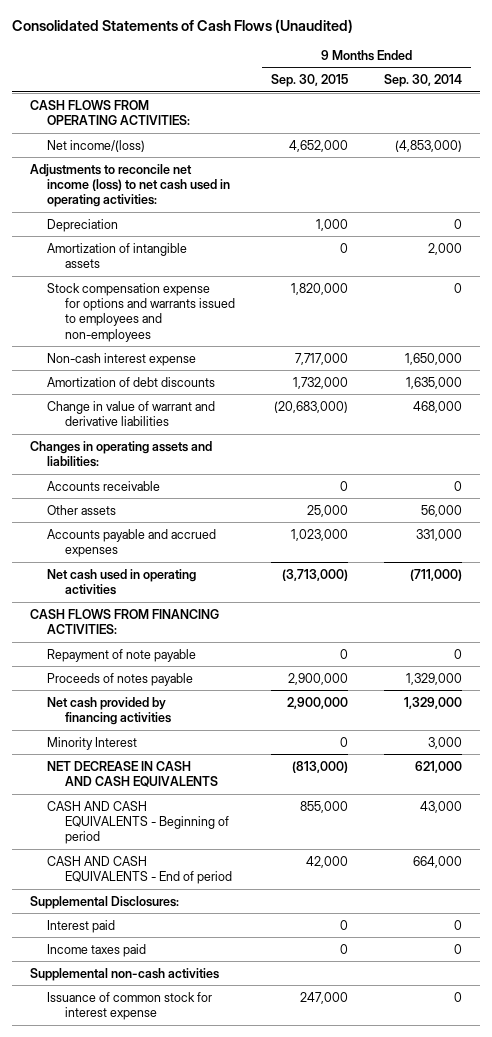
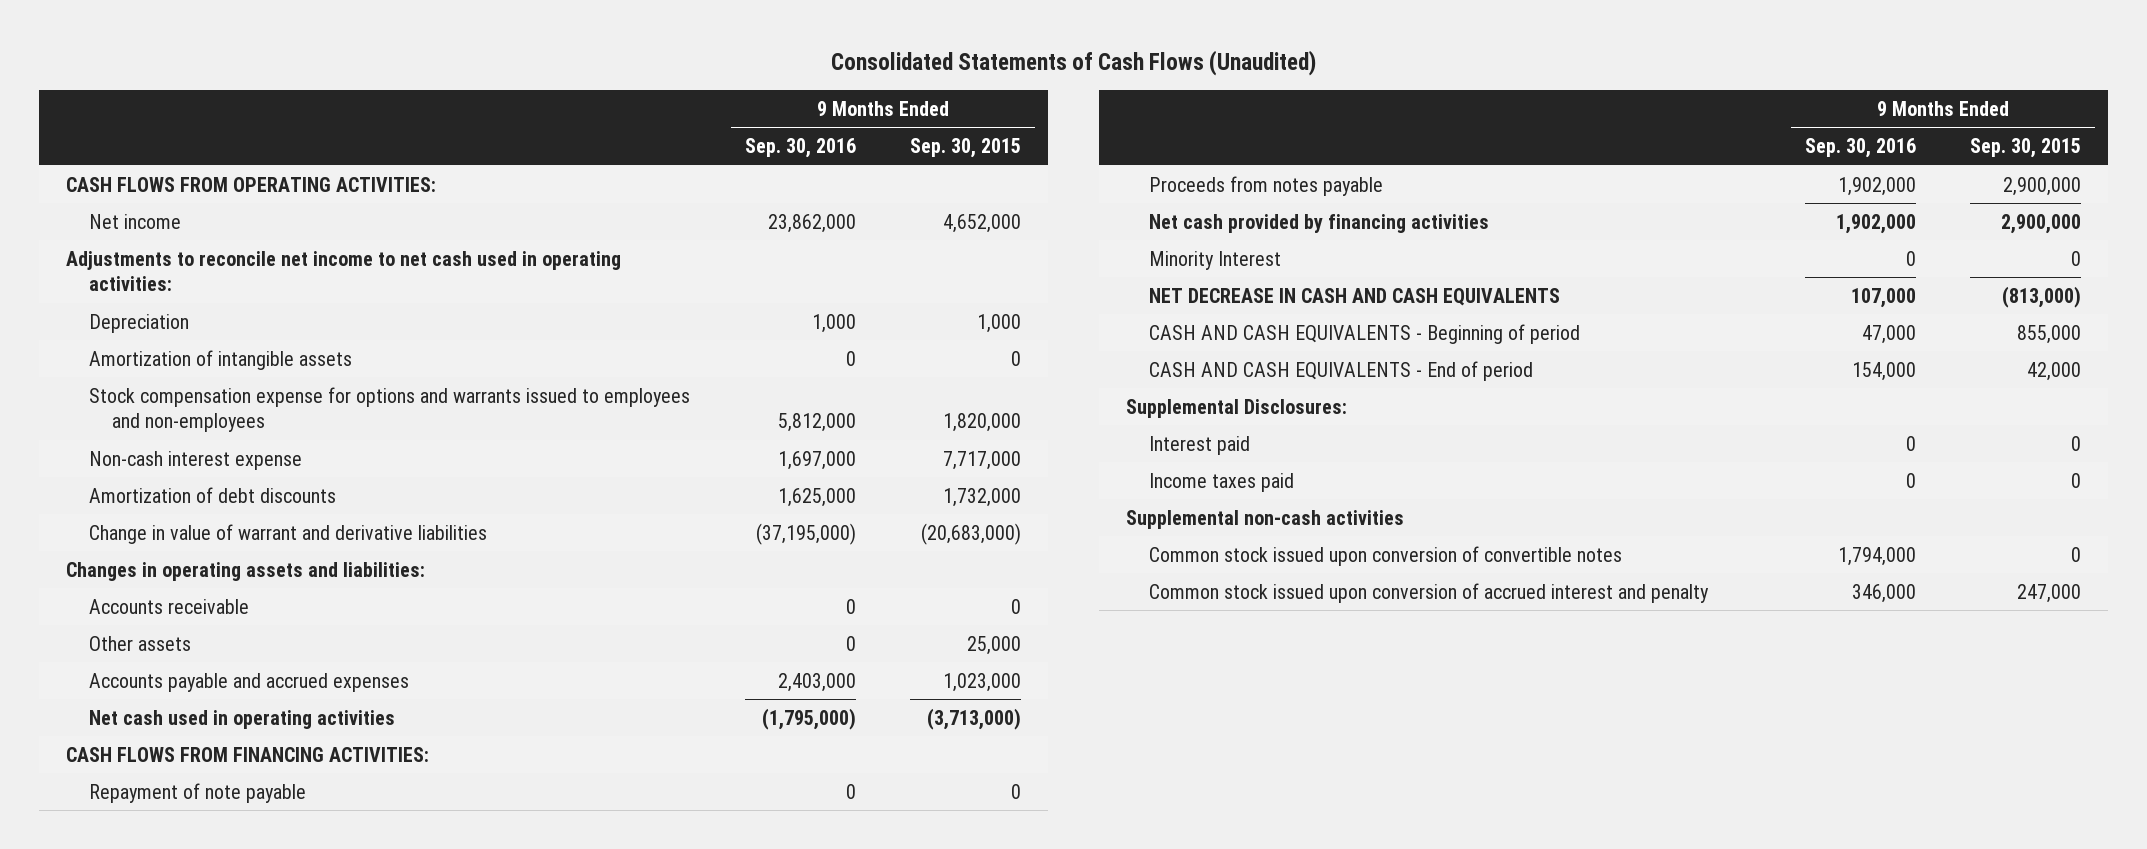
- | 9 Months Ended Sep. 30, 2015 | 9 Months Ended Sep. 30, 2014
+ | 9 Months Ended Sep. 30, 2016 | 9 Months Ended Sep. 30, 2015
- Net income/(loss) | 4,652,000 | (4,853,000)
- Adjustments to reconcile net income (loss) to net cash used in operating activities:
+ Net income | 23,862,000 | 4,652,000
+ Adjustments to reconcile net income to net cash used in operating activities:
- Proceeds of notes payable | 2,900,000 | 1,329,000
+ Proceeds from notes payable | 1,902,000 | 2,900,000
- Issuance of common stock for interest expense | 247,000 | 0
+ Common stock issued upon conversion of convertible notes | 1,794,000 | 0
+ Common stock issued upon conversion of accrued interest and penalty | 346,000 | 247,000

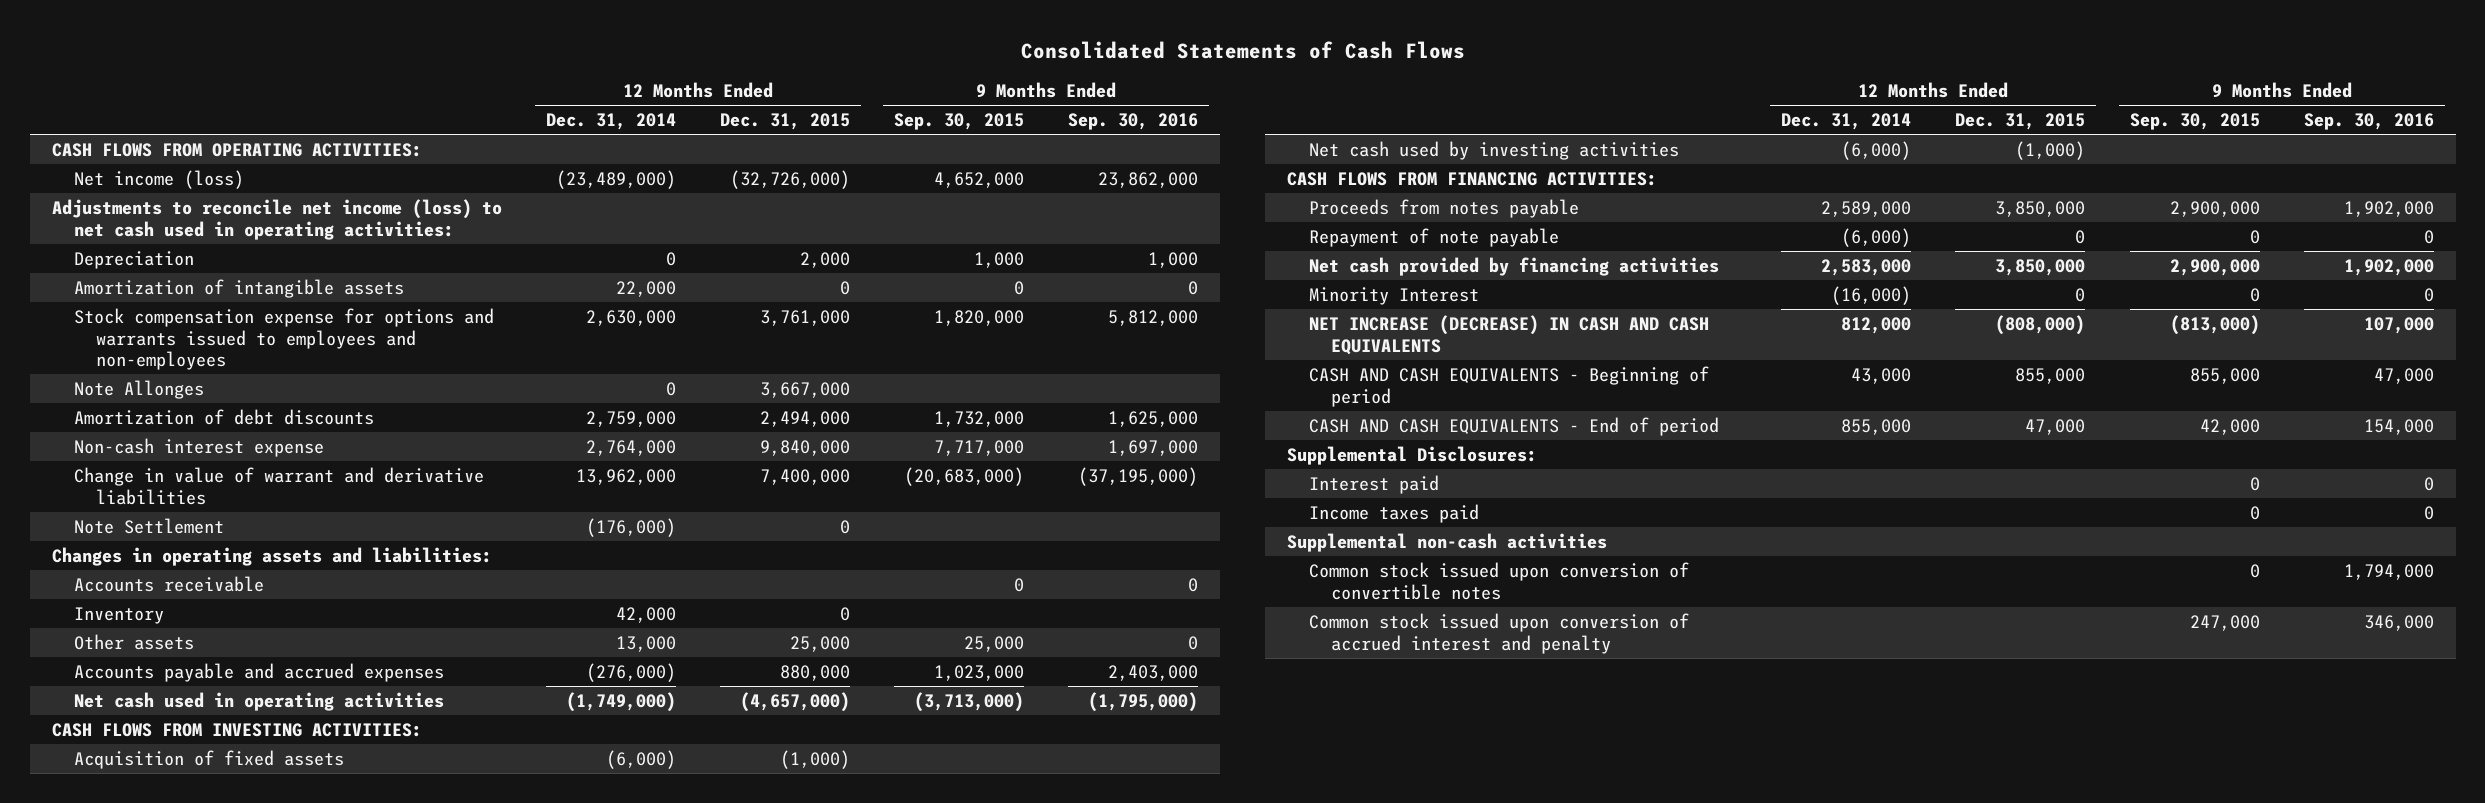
- Consolidated Statements of Cash Flows (Unaudited)
+ Consolidated Statements of Cash Flows
- | 9 Months Ended Sep. 30, 2016 | 9 Months Ended Sep. 30, 2015
+ | 12 Months Ended Dec. 31, 2014 | 12 Months Ended Dec. 31, 2015 | 9 Months Ended Sep. 30, 2015 | 9 Months Ended Sep. 30, 2016
- Net income | 23,862,000 | 4,652,000
- Adjustments to reconcile net income to net cash used in operating activities:
+ Net income (loss) | (23,489,000) | (32,726,000) | 4,652,000 | 23,862,000
+ Adjustments to reconcile net income (loss) to net cash used in operating activities:
+ Note Allonges | 0 | 3,667,000 | |
moved down: Non-cash interest expense | 2,764,000 | 9,840,000 | 7,717,000 | 1,697,000
+ Note Settlement | (176,000) | 0 | |
+ Inventory | 42,000 | 0 | |
+ CASH FLOWS FROM INVESTING ACTIVITIES:
+ Acquisition of fixed assets | (6,000) | (1,000) | |
+ Net cash used by investing activities | (6,000) | (1,000) | |
moved down: Repayment of note payable | (6,000) | 0 | 0 | 0
- NET DECREASE IN CASH AND CASH EQUIVALENTS | 107,000 | (813,000)
+ NET INCREASE (DECREASE) IN CASH AND CASH EQUIVALENTS | 812,000 | (808,000) | (813,000) | 107,000

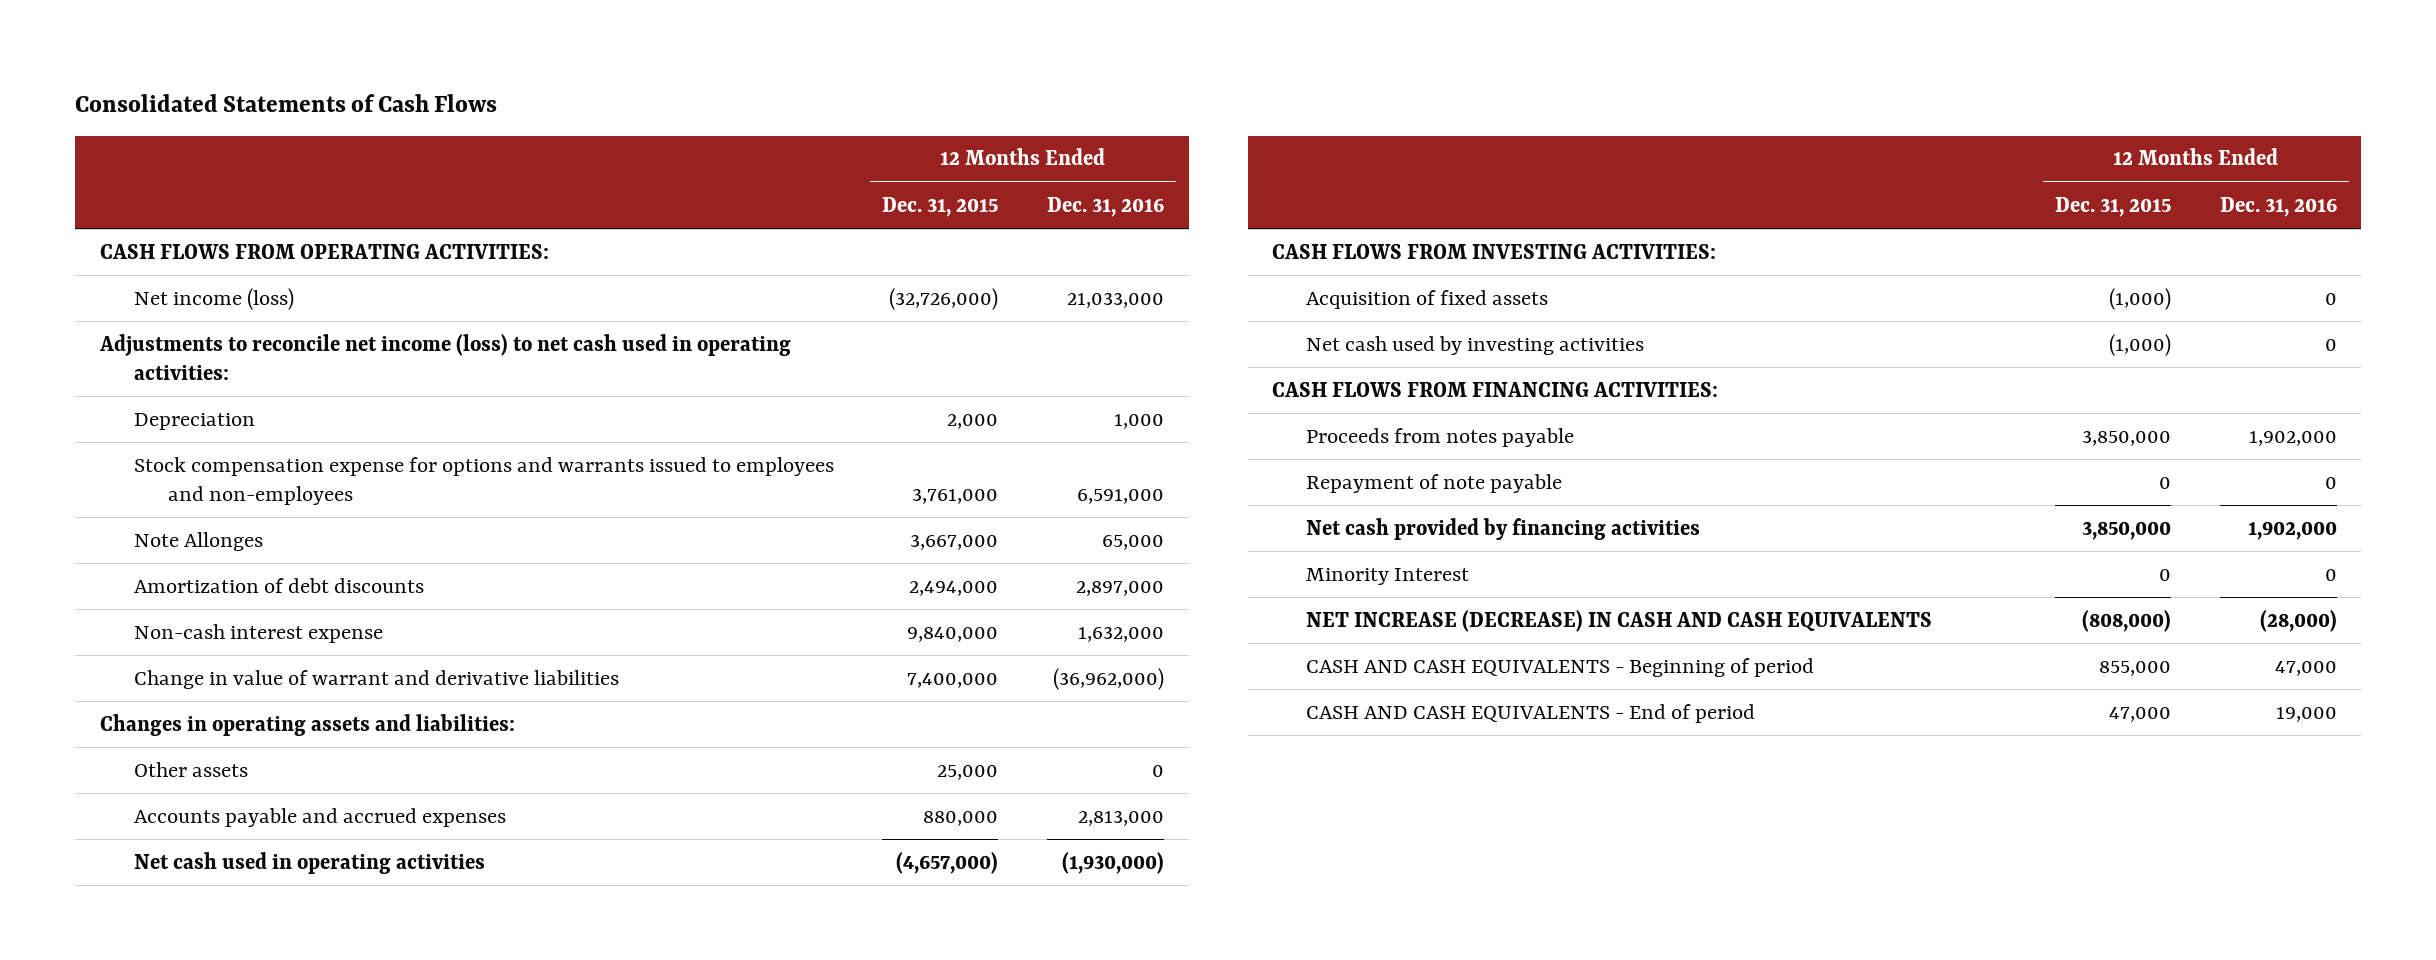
- | 12 Months Ended Dec. 31, 2014 | 12 Months Ended Dec. 31, 2015 | 9 Months Ended Sep. 30, 2015 | 9 Months Ended Sep. 30, 2016
+ | 12 Months Ended Dec. 31, 2015 | 12 Months Ended Dec. 31, 2016
- Amortization of intangible assets | 22,000 | 0 | 0 | 0
- Note Settlement | (176,000) | 0 | |
- Accounts receivable | | | 0 | 0
- Inventory | 42,000 | 0 | |
- Supplemental Disclosures:
- Interest paid | | | 0 | 0
- Income taxes paid | | | 0 | 0
- Supplemental non-cash activities
- Common stock issued upon conversion of convertible notes | | | 0 | 1,794,000
- Common stock issued upon conversion of accrued interest and penalty | | | 247,000 | 346,000

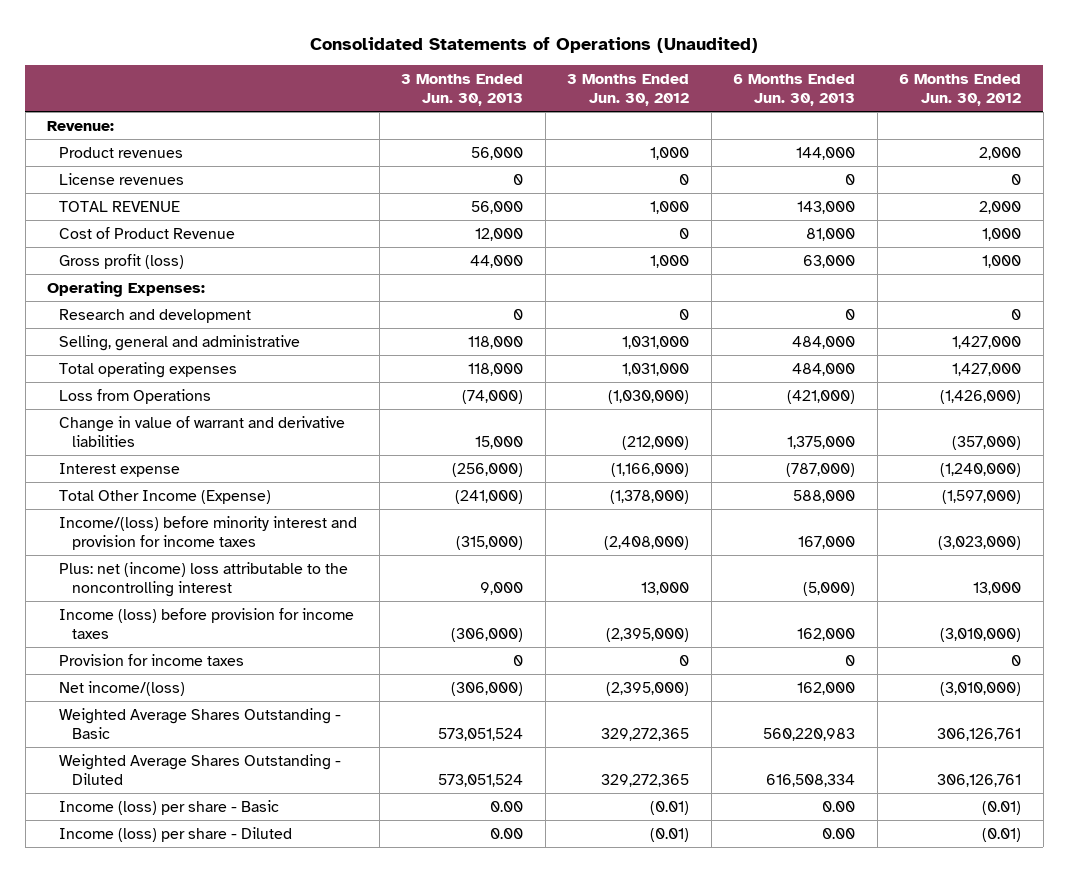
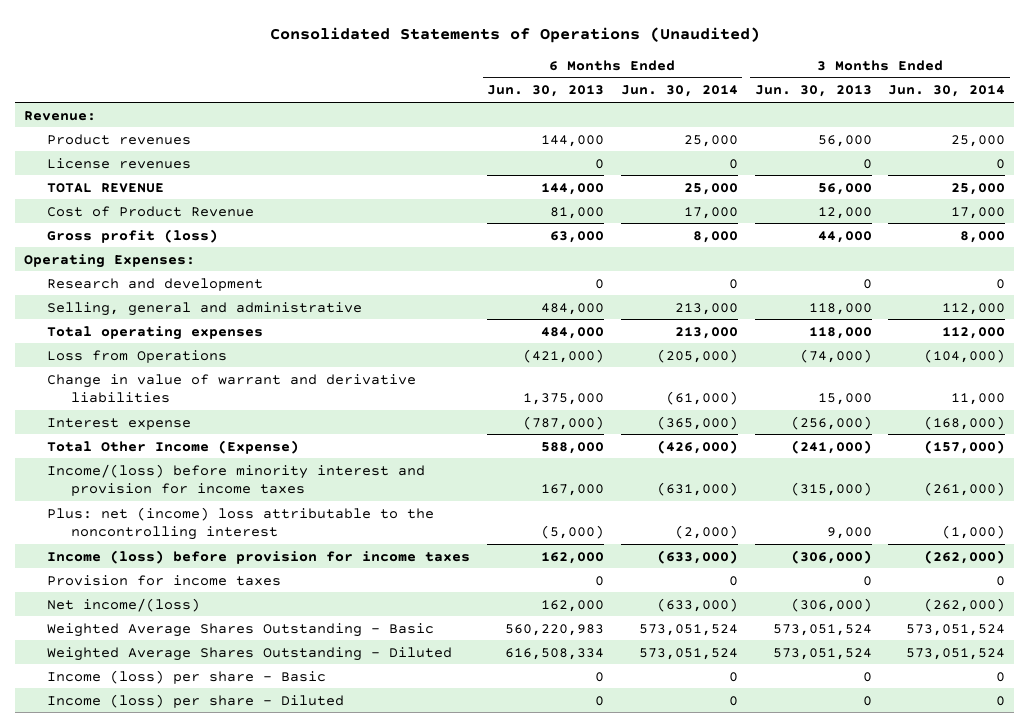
- | 3 Months Ended Jun. 30, 2013 | 3 Months Ended Jun. 30, 2012 | 6 Months Ended Jun. 30, 2013 | 6 Months Ended Jun. 30, 2012
+ | 6 Months Ended Jun. 30, 2013 | 6 Months Ended Jun. 30, 2014 | 3 Months Ended Jun. 30, 2013 | 3 Months Ended Jun. 30, 2014
- TOTAL REVENUE | 56,000 | 1,000 | 143,000 | 2,000
+ TOTAL REVENUE | 144,000 | 25,000 | 56,000 | 25,000
- Income (loss) per share - Basic | 0.00 | (0.01) | 0.00 | (0.01)
- Income (loss) per share - Diluted | 0.00 | (0.01) | 0.00 | (0.01)
+ Income (loss) per share - Basic | 0 | 0 | 0 | 0
+ Income (loss) per share - Diluted | 0 | 0 | 0 | 0

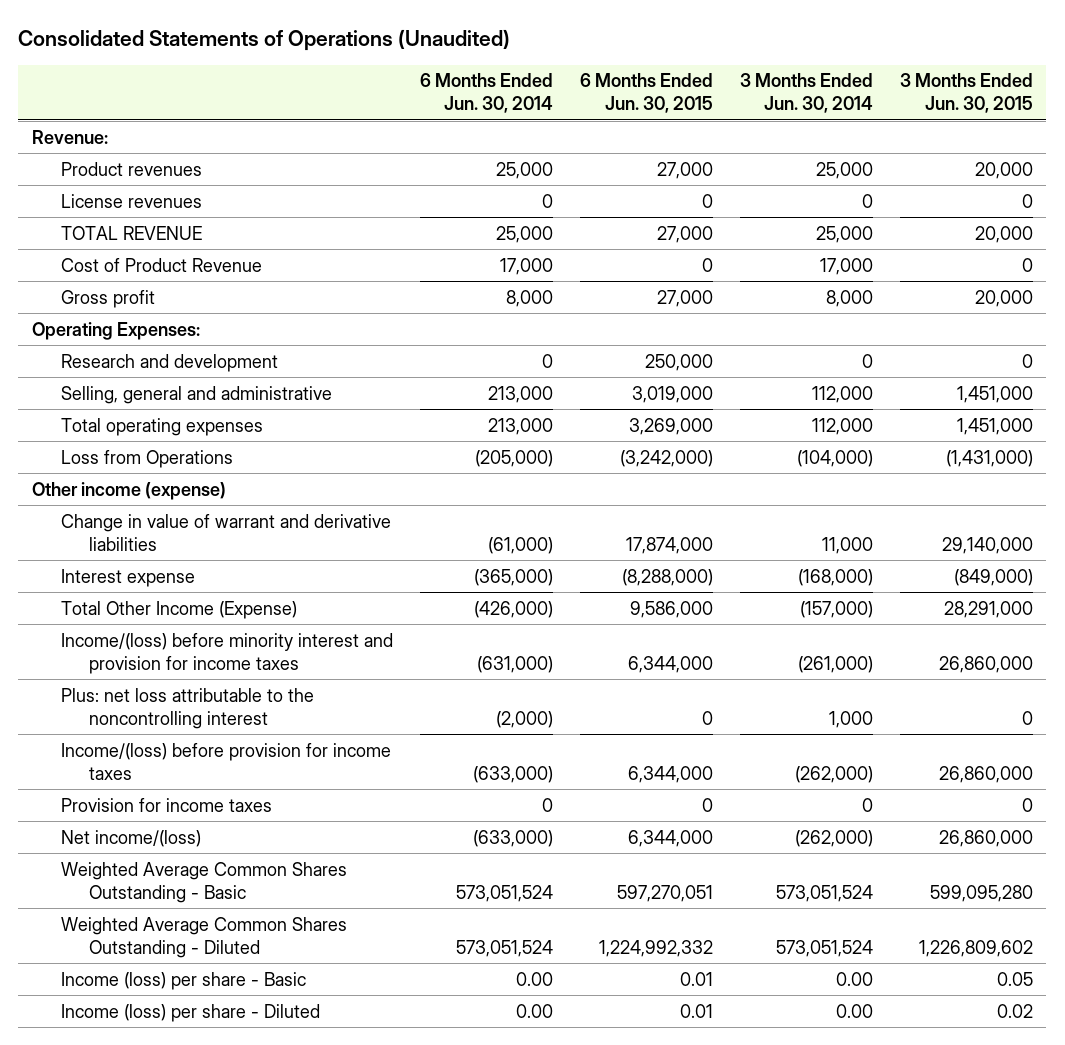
- | 6 Months Ended Jun. 30, 2013 | 6 Months Ended Jun. 30, 2014 | 3 Months Ended Jun. 30, 2013 | 3 Months Ended Jun. 30, 2014
+ | 6 Months Ended Jun. 30, 2014 | 6 Months Ended Jun. 30, 2015 | 3 Months Ended Jun. 30, 2014 | 3 Months Ended Jun. 30, 2015
- Gross profit (loss) | 63,000 | 8,000 | 44,000 | 8,000
+ Gross profit | 8,000 | 27,000 | 8,000 | 20,000
+ Other income (expense)
- Plus: net (income) loss attributable to the noncontrolling interest | (5,000) | (2,000) | 9,000 | (1,000)
- Income (loss) before provision for income taxes | 162,000 | (633,000) | (306,000) | (262,000)
+ Plus: net loss attributable to the noncontrolling interest | (2,000) | 0 | 1,000 | 0
+ Income/(loss) before provision for income taxes | (633,000) | 6,344,000 | (262,000) | 26,860,000
- Weighted Average Shares Outstanding - Basic | 560,220,983 | 573,051,524 | 573,051,524 | 573,051,524
- Weighted Average Shares Outstanding - Diluted | 616,508,334 | 573,051,524 | 573,051,524 | 573,051,524
- Income (loss) per share - Basic | 0 | 0 | 0 | 0
- Income (loss) per share - Diluted | 0 | 0 | 0 | 0
+ Weighted Average Common Shares Outstanding - Basic | 573,051,524 | 597,270,051 | 573,051,524 | 599,095,280
+ Weighted Average Common Shares Outstanding - Diluted | 573,051,524 | 1,224,992,332 | 573,051,524 | 1,226,809,602
+ Income (loss) per share - Basic | 0.00 | 0.01 | 0.00 | 0.05
+ Income (loss) per share - Diluted | 0.00 | 0.01 | 0.00 | 0.02

